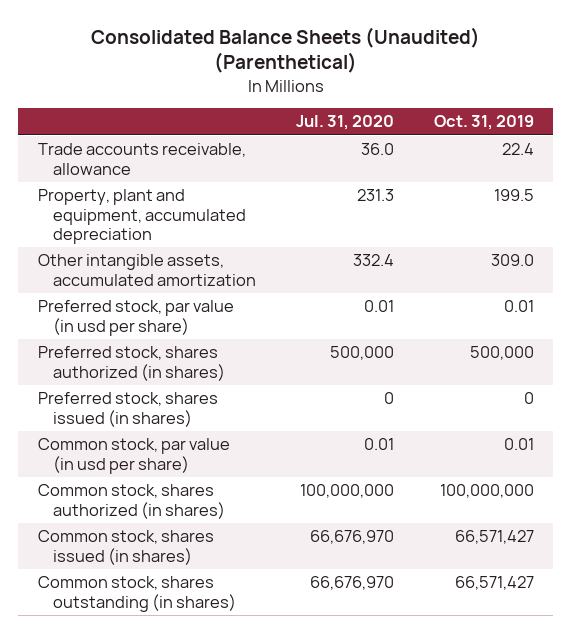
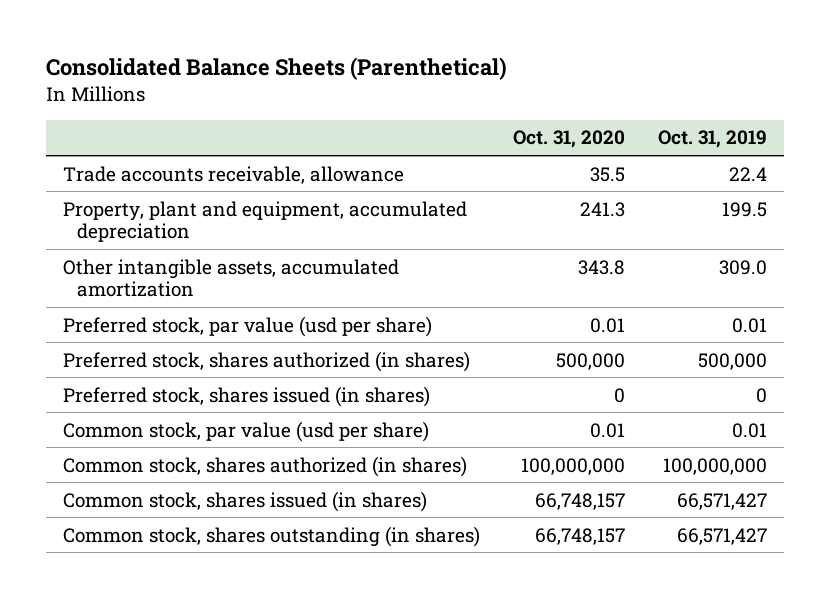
- Consolidated Balance Sheets (Unaudited) (Parenthetical)
+ Consolidated Balance Sheets (Parenthetical)
- | Jul. 31, 2020 | Oct. 31, 2019
+ | Oct. 31, 2020 | Oct. 31, 2019
- Preferred stock, par value (in usd per share) | 0.01 | 0.01
+ Preferred stock, par value (usd per share) | 0.01 | 0.01
- Common stock, par value (in usd per share) | 0.01 | 0.01
+ Common stock, par value (usd per share) | 0.01 | 0.01

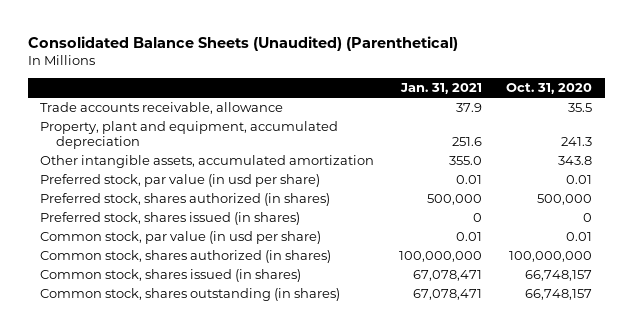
- Consolidated Balance Sheets (Parenthetical)
+ Consolidated Balance Sheets (Unaudited) (Parenthetical)
- | Oct. 31, 2020 | Oct. 31, 2019
+ | Jan. 31, 2021 | Oct. 31, 2020
- Preferred stock, par value (usd per share) | 0.01 | 0.01
+ Preferred stock, par value (in usd per share) | 0.01 | 0.01
- Common stock, par value (usd per share) | 0.01 | 0.01
+ Common stock, par value (in usd per share) | 0.01 | 0.01

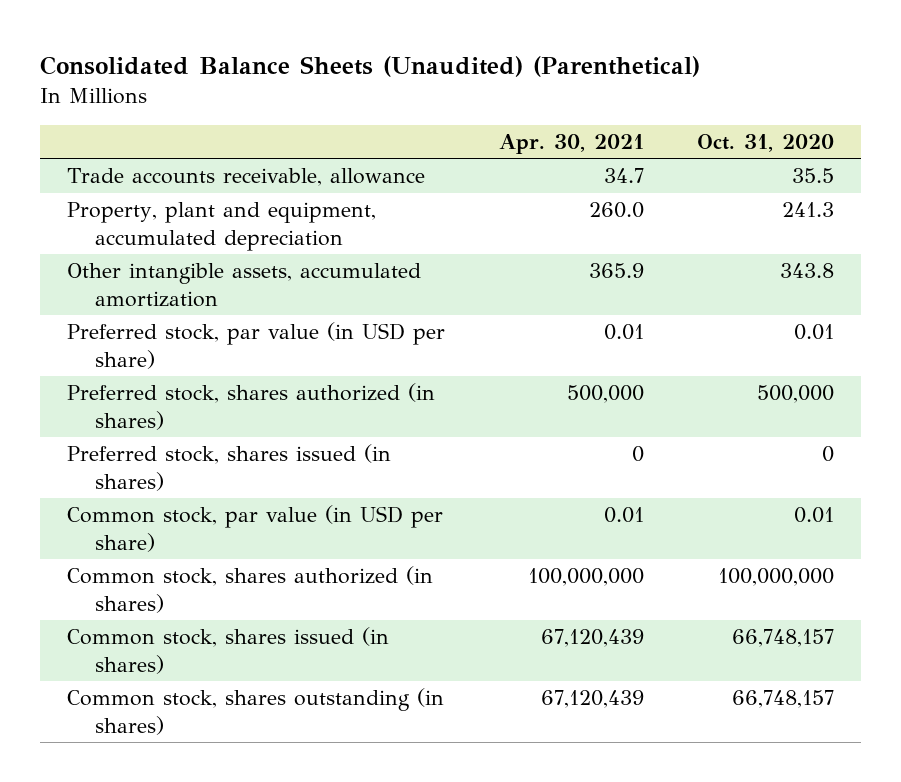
- | Jan. 31, 2021 | Oct. 31, 2020
+ | Apr. 30, 2021 | Oct. 31, 2020
- Preferred stock, par value (in usd per share) | 0.01 | 0.01
+ Preferred stock, par value (in USD per share) | 0.01 | 0.01
- Common stock, par value (in usd per share) | 0.01 | 0.01
+ Common stock, par value (in USD per share) | 0.01 | 0.01

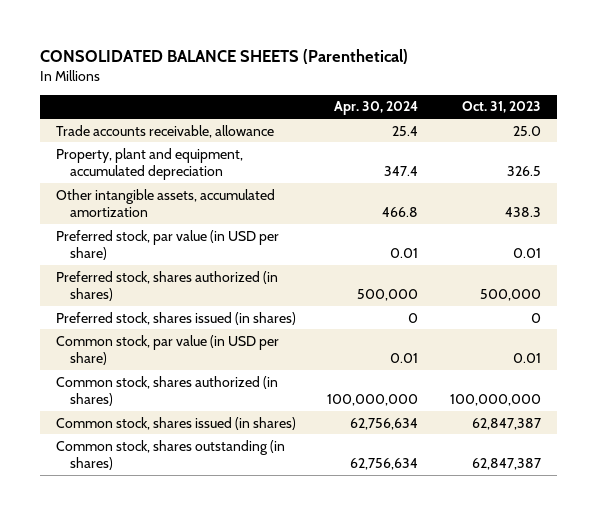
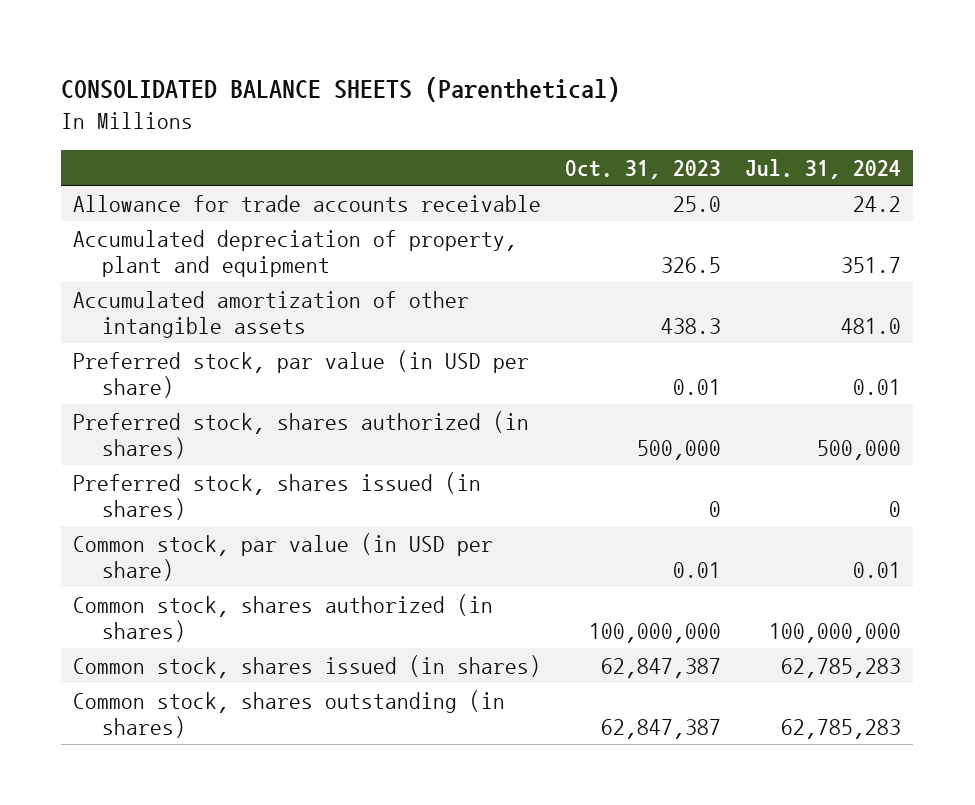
- | Apr. 30, 2024 | Oct. 31, 2023
+ | Oct. 31, 2023 | Jul. 31, 2024
- Trade accounts receivable, allowance | 25.4 | 25.0
- Property, plant and equipment, accumulated depreciation | 347.4 | 326.5
- Other intangible assets, accumulated amortization | 466.8 | 438.3
+ Allowance for trade accounts receivable | 25.0 | 24.2
+ Accumulated depreciation of property, plant and equipment | 326.5 | 351.7
+ Accumulated amortization of other intangible assets | 438.3 | 481.0

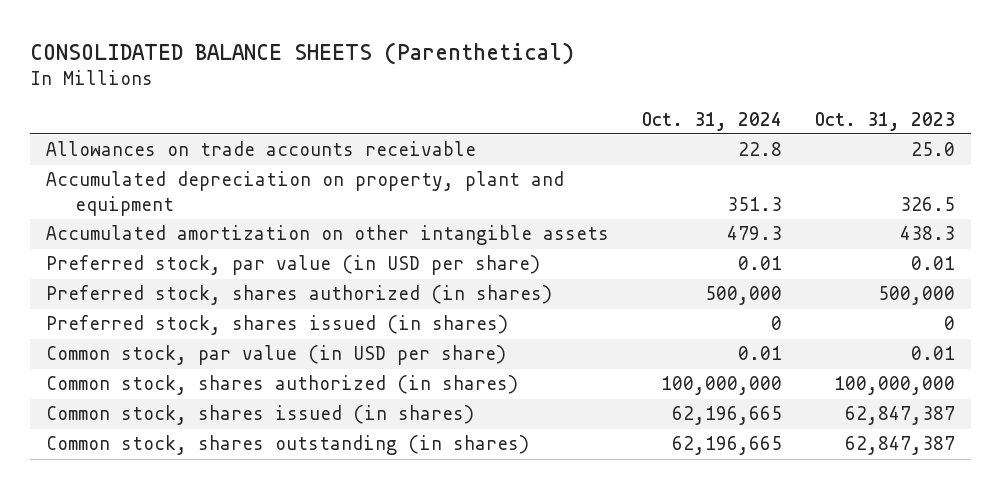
- | Oct. 31, 2023 | Jul. 31, 2024
+ | Oct. 31, 2024 | Oct. 31, 2023
- Allowance for trade accounts receivable | 25.0 | 24.2
- Accumulated depreciation of property, plant and equipment | 326.5 | 351.7
- Accumulated amortization of other intangible assets | 438.3 | 481.0
+ Allowances on trade accounts receivable | 22.8 | 25.0
+ Accumulated depreciation on property, plant and equipment | 351.3 | 326.5
+ Accumulated amortization on other intangible assets | 479.3 | 438.3

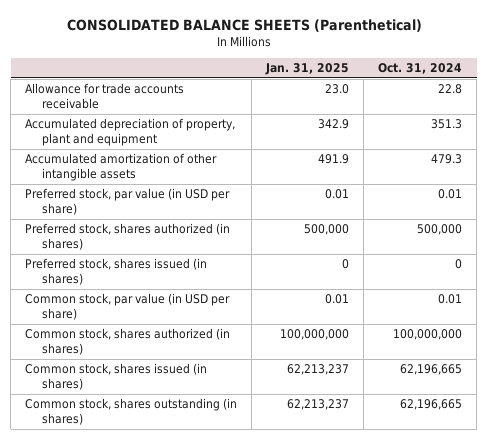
- | Oct. 31, 2024 | Oct. 31, 2023
+ | Jan. 31, 2025 | Oct. 31, 2024
- Allowances on trade accounts receivable | 22.8 | 25.0
- Accumulated depreciation on property, plant and equipment | 351.3 | 326.5
- Accumulated amortization on other intangible assets | 479.3 | 438.3
+ Allowance for trade accounts receivable | 23.0 | 22.8
+ Accumulated depreciation of property, plant and equipment | 342.9 | 351.3
+ Accumulated amortization of other intangible assets | 491.9 | 479.3

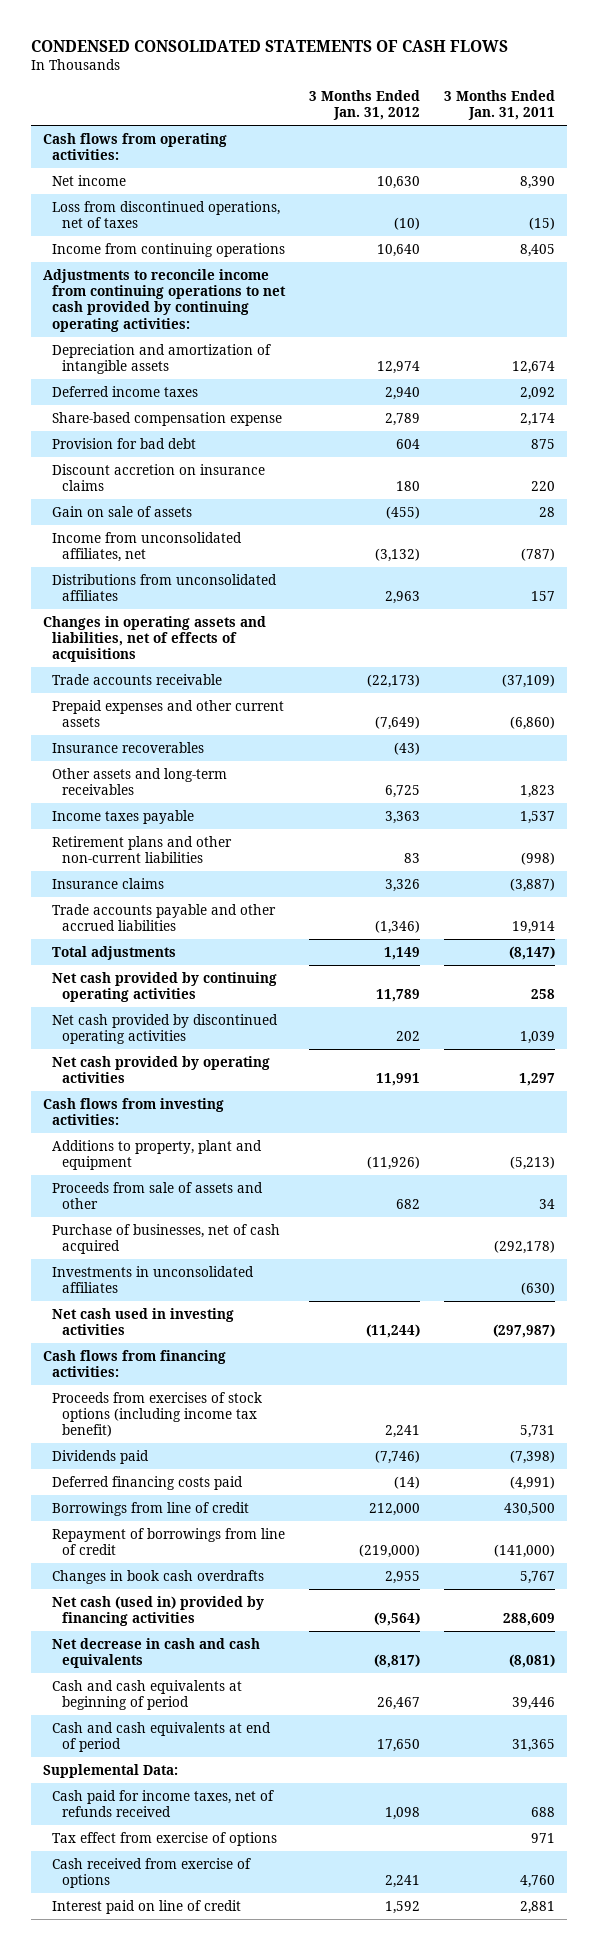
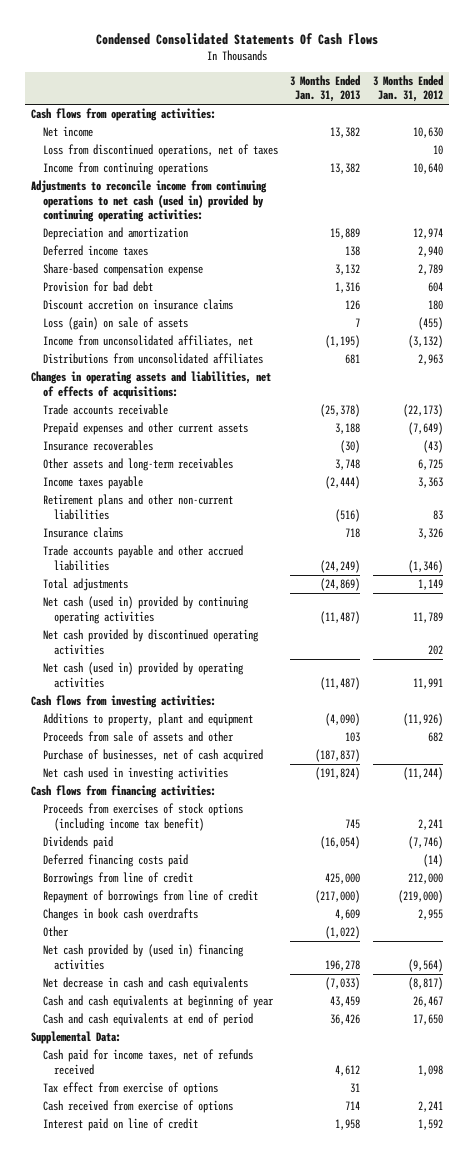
- CONDENSED CONSOLIDATED STATEMENTS OF CASH FLOWS
+ Condensed Consolidated Statements Of Cash Flows
- | 3 Months Ended Jan. 31, 2012 | 3 Months Ended Jan. 31, 2011
+ | 3 Months Ended Jan. 31, 2013 | 3 Months Ended Jan. 31, 2012
- Loss from discontinued operations, net of taxes | (10) | (15)
+ Loss from discontinued operations, net of taxes | | 10
- Adjustments to reconcile income from continuing operations to net cash provided by continuing operating activities:
- Depreciation and amortization of intangible assets | 12,974 | 12,674
+ Adjustments to reconcile income from continuing operations to net cash (used in) provided by continuing operating activities:
+ Depreciation and amortization | 15,889 | 12,974
- Gain on sale of assets | (455) | 28
+ Loss (gain) on sale of assets | 7 | (455)
- Changes in operating assets and liabilities, net of effects of acquisitions
+ Changes in operating assets and liabilities, net of effects of acquisitions:
- Net cash provided by continuing operating activities | 11,789 | 258
+ Net cash (used in) provided by continuing operating activities | (11,487) | 11,789
- Net cash provided by operating activities | 11,991 | 1,297
+ Net cash (used in) provided by operating activities | (11,487) | 11,991
- Investments in unconsolidated affiliates | | (630)
- Net cash (used in) provided by financing activities | (9,564) | 288,609
+ Other | (1,022) |
+ Net cash provided by (used in) financing activities | 196,278 | (9,564)
- Cash and cash equivalents at beginning of period | 26,467 | 39,446
+ Cash and cash equivalents at beginning of year | 43,459 | 26,467

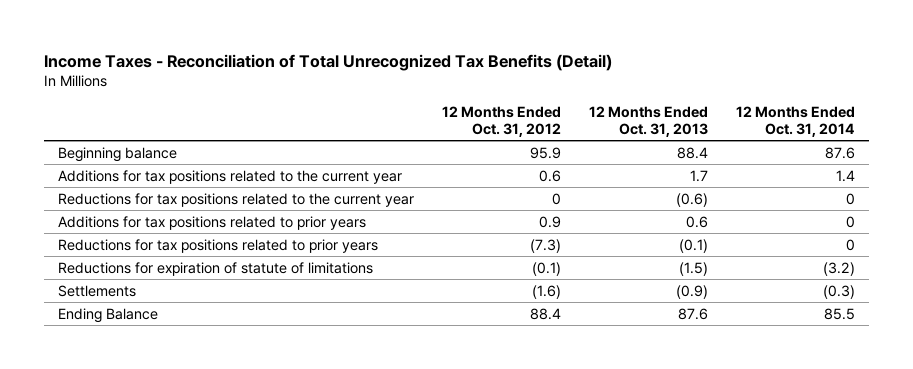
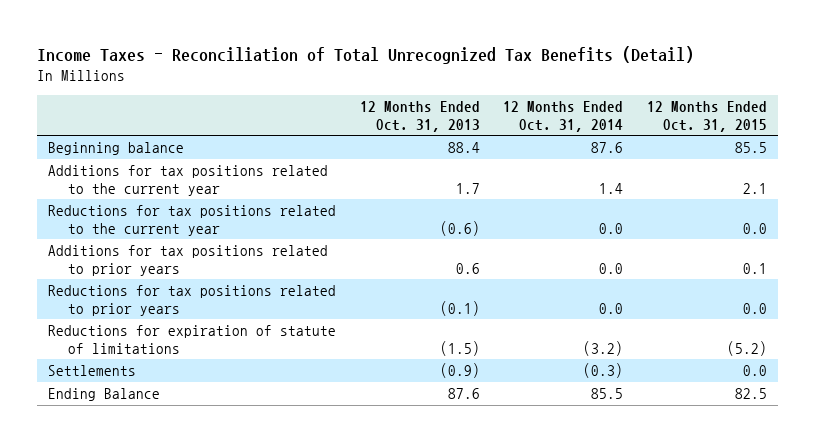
- | 12 Months Ended Oct. 31, 2012 | 12 Months Ended Oct. 31, 2013 | 12 Months Ended Oct. 31, 2014
+ | 12 Months Ended Oct. 31, 2013 | 12 Months Ended Oct. 31, 2014 | 12 Months Ended Oct. 31, 2015
- Reductions for tax positions related to the current year | 0 | (0.6) | 0
- Additions for tax positions related to prior years | 0.9 | 0.6 | 0
- Reductions for tax positions related to prior years | (7.3) | (0.1) | 0
+ Reductions for tax positions related to the current year | (0.6) | 0.0 | 0.0
+ Additions for tax positions related to prior years | 0.6 | 0.0 | 0.1
+ Reductions for tax positions related to prior years | (0.1) | 0.0 | 0.0

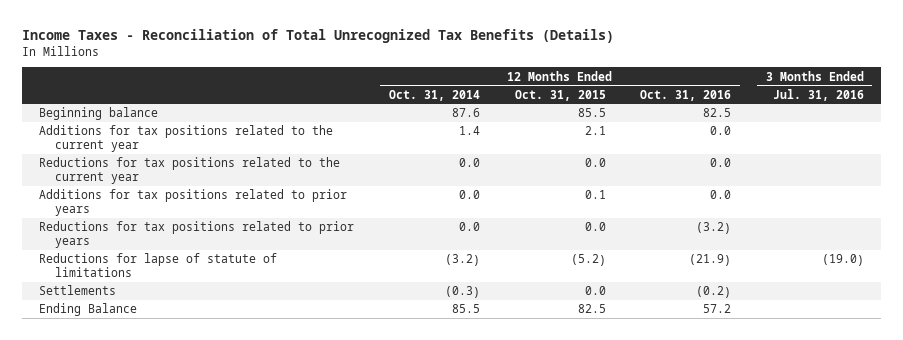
- Income Taxes - Reconciliation of Total Unrecognized Tax Benefits (Detail)
+ Income Taxes - Reconciliation of Total Unrecognized Tax Benefits (Details)
- | 12 Months Ended Oct. 31, 2013 | 12 Months Ended Oct. 31, 2014 | 12 Months Ended Oct. 31, 2015
+ | 12 Months Ended Oct. 31, 2014 | 12 Months Ended Oct. 31, 2015 | 12 Months Ended Oct. 31, 2016 | 3 Months Ended Jul. 31, 2016
- Reductions for expiration of statute of limitations | (1.5) | (3.2) | (5.2)
+ Reductions for lapse of statute of limitations | (3.2) | (5.2) | (21.9) | (19.0)

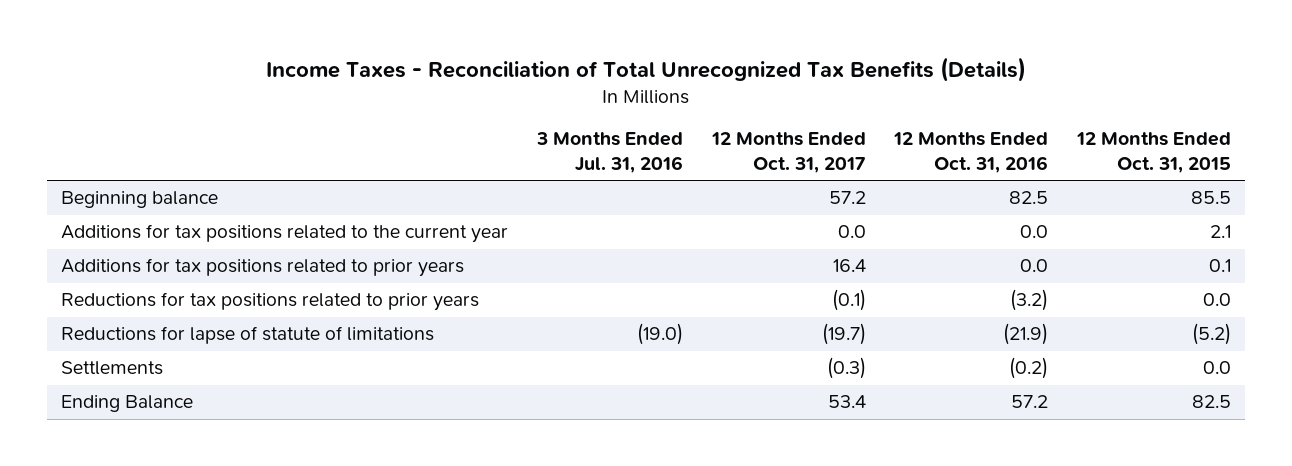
- | 12 Months Ended Oct. 31, 2014 | 12 Months Ended Oct. 31, 2015 | 12 Months Ended Oct. 31, 2016 | 3 Months Ended Jul. 31, 2016
+ | 3 Months Ended Jul. 31, 2016 | 12 Months Ended Oct. 31, 2017 | 12 Months Ended Oct. 31, 2016 | 12 Months Ended Oct. 31, 2015
- Reductions for tax positions related to the current year | 0.0 | 0.0 | 0.0 |

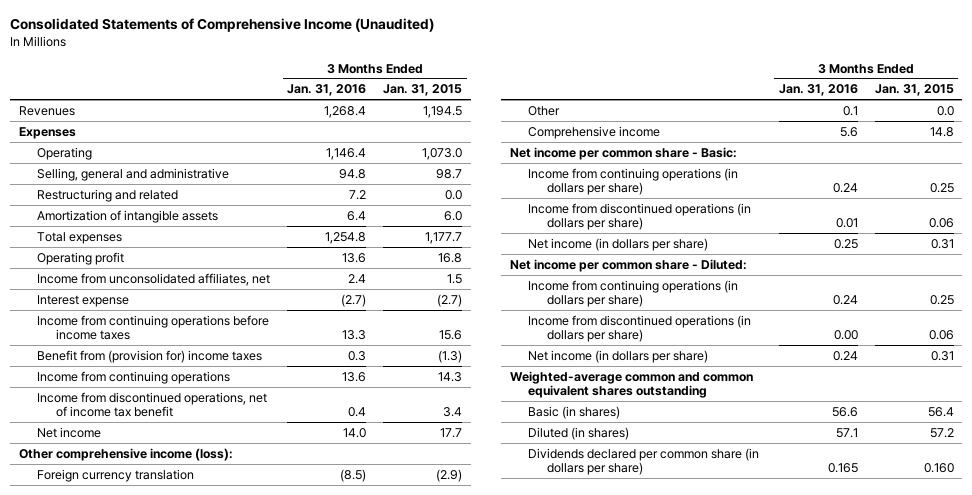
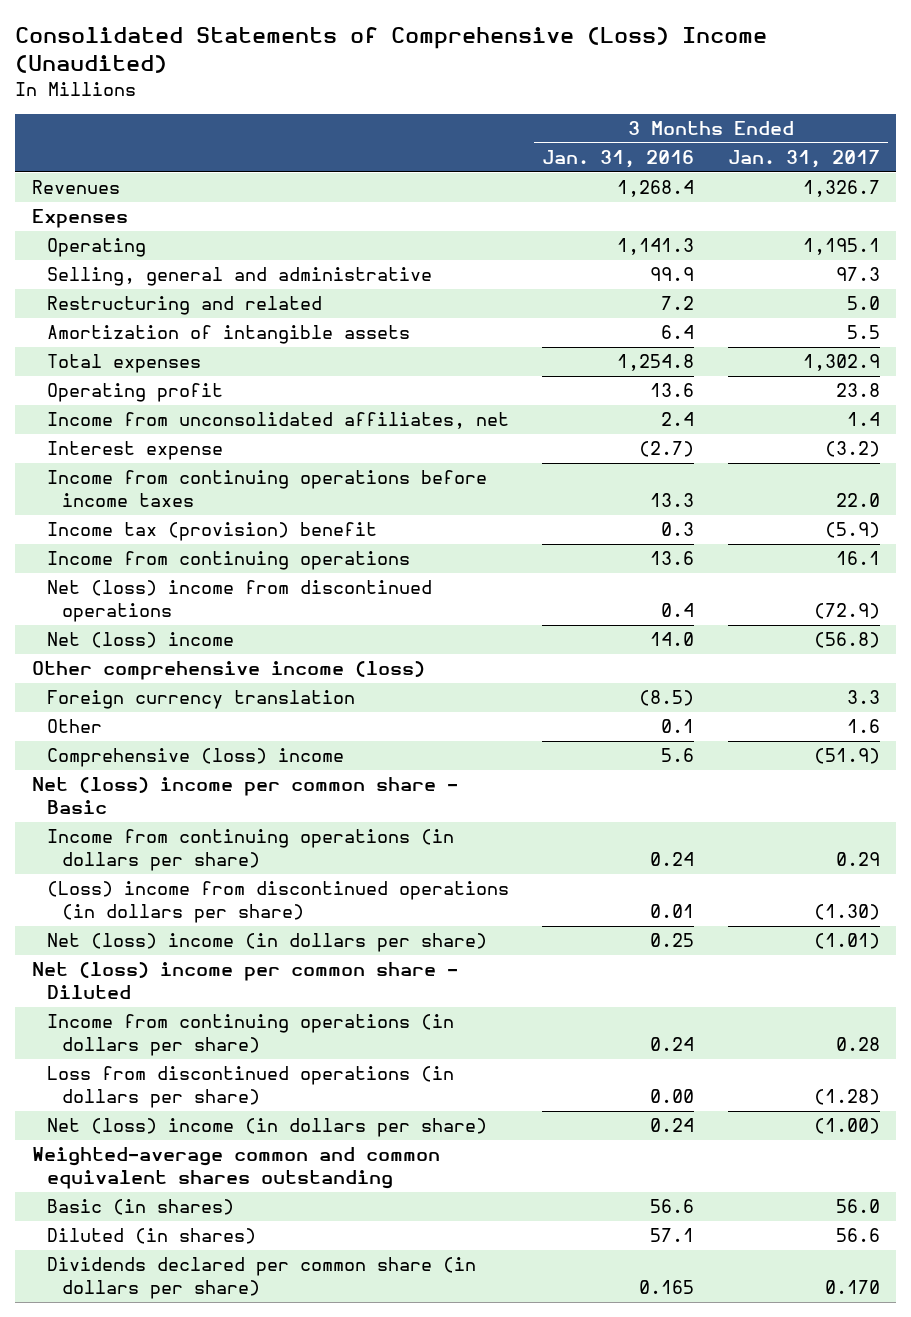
- Consolidated Statements of Comprehensive Income (Unaudited)
+ Consolidated Statements of Comprehensive (Loss) Income (Unaudited)
- | 3 Months Ended Jan. 31, 2016 | 3 Months Ended Jan. 31, 2015
+ | 3 Months Ended Jan. 31, 2016 | 3 Months Ended Jan. 31, 2017
- Operating | 1,146.4 | 1,073.0
- Selling, general and administrative | 94.8 | 98.7
+ Operating | 1,141.3 | 1,195.1
+ Selling, general and administrative | 99.9 | 97.3
- Benefit from (provision for) income taxes | 0.3 | (1.3)
+ Income tax (provision) benefit | 0.3 | (5.9)
- Income from discontinued operations, net of income tax benefit | 0.4 | 3.4
- Net income | 14.0 | 17.7
- Other comprehensive income (loss):
+ Net (loss) income from discontinued operations | 0.4 | (72.9)
+ Net (loss) income | 14.0 | (56.8)
+ Other comprehensive income (loss)
- Comprehensive income | 5.6 | 14.8
- Net income per common share - Basic:
+ Comprehensive (loss) income | 5.6 | (51.9)
+ Net (loss) income per common share - Basic
- Income from discontinued operations (in dollars per share) | 0.01 | 0.06
- Net income (in dollars per share) | 0.25 | 0.31
- Net income per common share - Diluted:
+ (Loss) income from discontinued operations (in dollars per share) | 0.01 | (1.30)
+ Net (loss) income (in dollars per share) | 0.25 | (1.01)
+ Net (loss) income per common share - Diluted
- Income from discontinued operations (in dollars per share) | 0.00 | 0.06
- Net income (in dollars per share) | 0.24 | 0.31
+ Loss from discontinued operations (in dollars per share) | 0.00 | (1.28)
+ Net (loss) income (in dollars per share) | 0.24 | (1.00)

